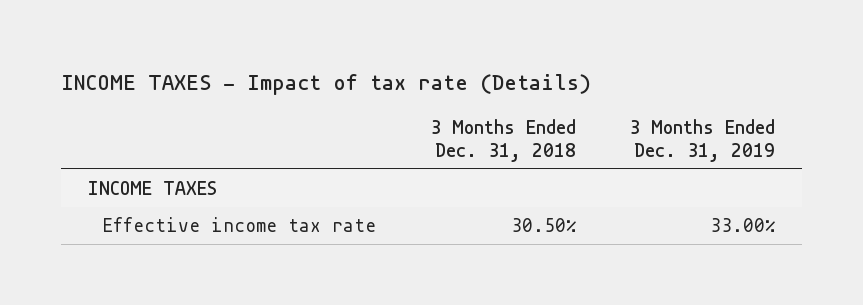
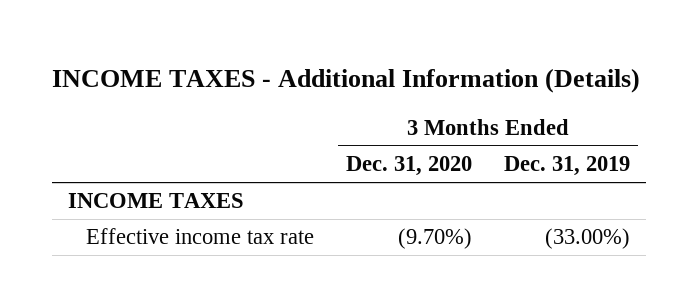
- INCOME TAXES - Impact of tax rate (Details)
+ INCOME TAXES - Additional Information (Details)
- | 3 Months Ended Dec. 31, 2018 | 3 Months Ended Dec. 31, 2019
+ | 3 Months Ended Dec. 31, 2020 | 3 Months Ended Dec. 31, 2019
- Effective income tax rate | 30.50% | 33.00%
+ Effective income tax rate | (9.70%) | (33.00%)

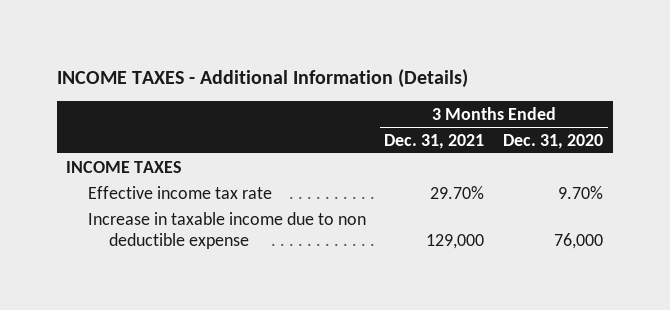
- | 3 Months Ended Dec. 31, 2020 | 3 Months Ended Dec. 31, 2019
+ | 3 Months Ended Dec. 31, 2021 | 3 Months Ended Dec. 31, 2020
- Effective income tax rate | (9.70%) | (33.00%)
+ Effective income tax rate | 29.70% | 9.70%
+ Increase in taxable income due to non deductible expense | 129,000 | 76,000

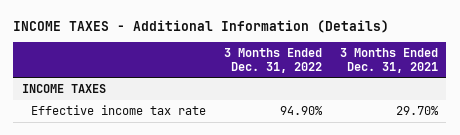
- | 3 Months Ended Dec. 31, 2021 | 3 Months Ended Dec. 31, 2020
+ | 3 Months Ended Dec. 31, 2022 | 3 Months Ended Dec. 31, 2021
- Increase in taxable income due to non deductible expense | 129,000 | 76,000

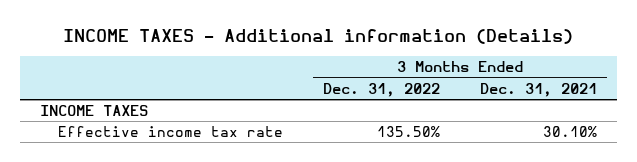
- INCOME TAXES - Additional Information (Details)
+ INCOME TAXES - Additional information (Details)
- Effective income tax rate | 94.90% | 29.70%
+ Effective income tax rate | 135.50% | 30.10%

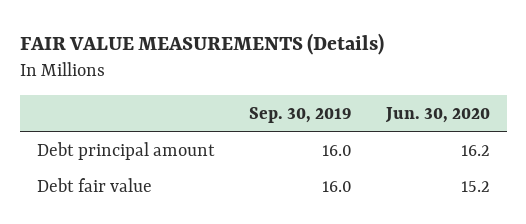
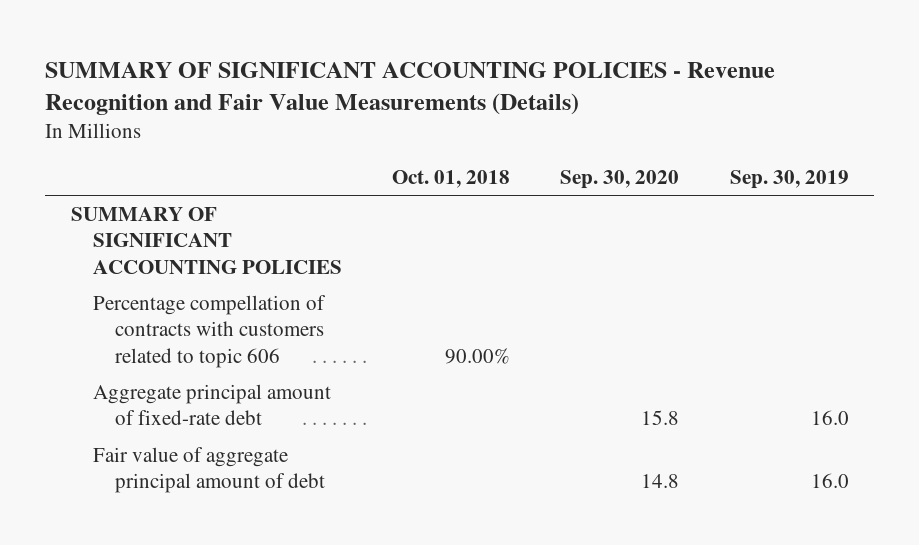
- FAIR VALUE MEASUREMENTS (Details)
+ SUMMARY OF SIGNIFICANT ACCOUNTING POLICIES - Revenue Recognition and Fair Value Measurements (Details)
- | Sep. 30, 2019 | Jun. 30, 2020
+ | Oct. 01, 2018 | Sep. 30, 2020 | Sep. 30, 2019
- Debt principal amount | 16.0 | 16.2
- Debt fair value | 16.0 | 15.2
+ SUMMARY OF SIGNIFICANT ACCOUNTING POLICIES
+ Percentage compellation of contracts with customers related to topic 606 | 90.00% | |
+ Aggregate principal amount of fixed-rate debt | | 15.8 | 16.0
+ Fair value of aggregate principal amount of debt | | 14.8 | 16.0

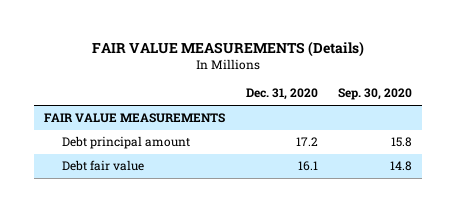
- SUMMARY OF SIGNIFICANT ACCOUNTING POLICIES - Revenue Recognition and Fair Value Measurements (Details)
+ FAIR VALUE MEASUREMENTS (Details)
- | Oct. 01, 2018 | Sep. 30, 2020 | Sep. 30, 2019
+ | Dec. 31, 2020 | Sep. 30, 2020
- SUMMARY OF SIGNIFICANT ACCOUNTING POLICIES
- Percentage compellation of contracts with customers related to topic 606 | 90.00% | |
- Aggregate principal amount of fixed-rate debt | | 15.8 | 16.0
- Fair value of aggregate principal amount of debt | | 14.8 | 16.0
+ FAIR VALUE MEASUREMENTS
+ Debt principal amount | 17.2 | 15.8
+ Debt fair value | 16.1 | 14.8

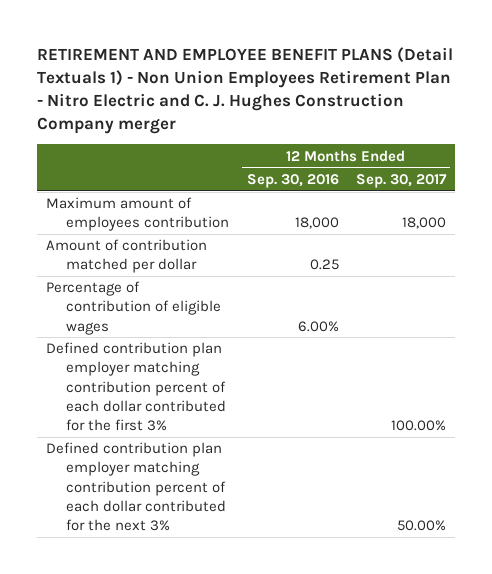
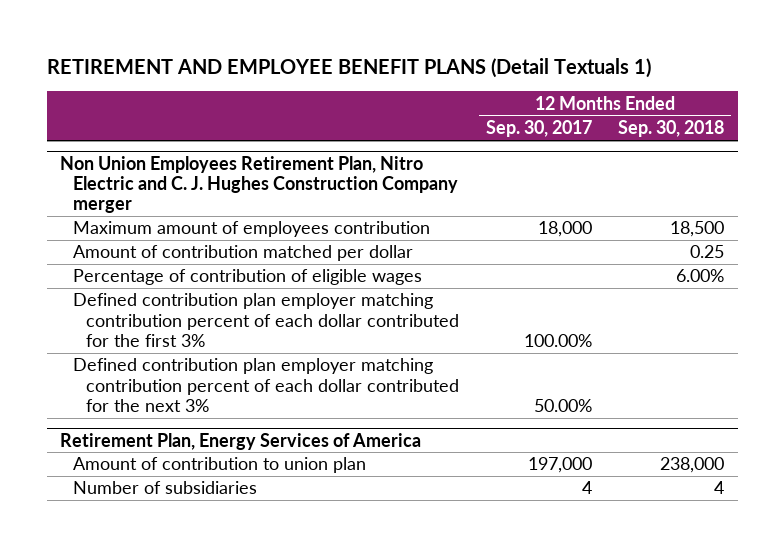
- RETIREMENT AND EMPLOYEE BENEFIT PLANS (Detail Textuals 1) - Non Union Employees Retirement Plan - Nitro Electric and C. J. Hughes Construction Company merger
+ RETIREMENT AND EMPLOYEE BENEFIT PLANS (Detail Textuals 1)
- | 12 Months Ended Sep. 30, 2016 | 12 Months Ended Sep. 30, 2017
+ | 12 Months Ended Sep. 30, 2017 | 12 Months Ended Sep. 30, 2018
+ Non Union Employees Retirement Plan, Nitro Electric and C. J. Hughes Construction Company merger
+ Retirement Plan, Energy Services of America
+ Amount of contribution to union plan | 197,000 | 238,000
+ Number of subsidiaries | 4 | 4

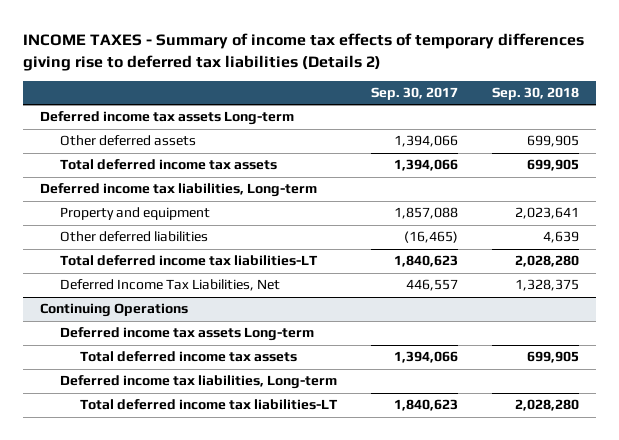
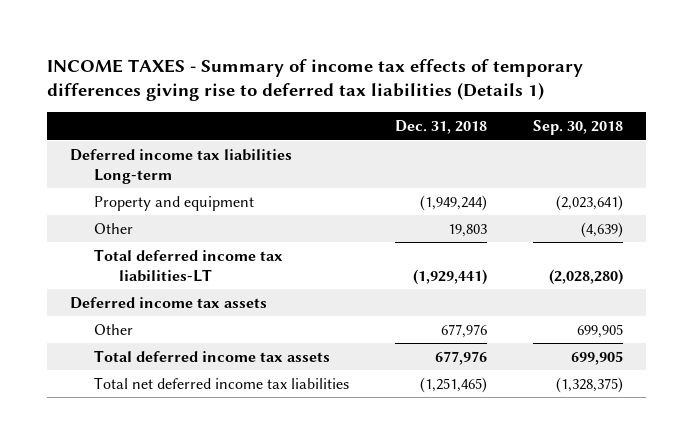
- INCOME TAXES - Summary of income tax effects of temporary differences giving rise to deferred tax liabilities (Details 2)
+ INCOME TAXES - Summary of income tax effects of temporary differences giving rise to deferred tax liabilities (Details 1)
- | Sep. 30, 2017 | Sep. 30, 2018
+ | Dec. 31, 2018 | Sep. 30, 2018
- Deferred income tax assets Long-term
- Other deferred assets | 1,394,066 | 699,905
- Total deferred income tax assets | 1,394,066 | 699,905
- Deferred income tax liabilities, Long-term
- Property and equipment | 1,857,088 | 2,023,641
- Other deferred liabilities | (16,465) | 4,639
- Total deferred income tax liabilities-LT | 1,840,623 | 2,028,280
- Deferred Income Tax Liabilities, Net | 446,557 | 1,328,375
- Continuing Operations
- Deferred income tax assets Long-term
+ Deferred income tax liabilities Long-term
+ Property and equipment | (1,949,244) | (2,023,641)
+ Other | 19,803 | (4,639)
+ Total deferred income tax liabilities-LT | (1,929,441) | (2,028,280)
+ Deferred income tax assets
+ Other | 677,976 | 699,905
- Deferred income tax liabilities, Long-term
- Total deferred income tax liabilities-LT | 1,840,623 | 2,028,280
+ Total net deferred income tax liabilities | (1,251,465) | (1,328,375)

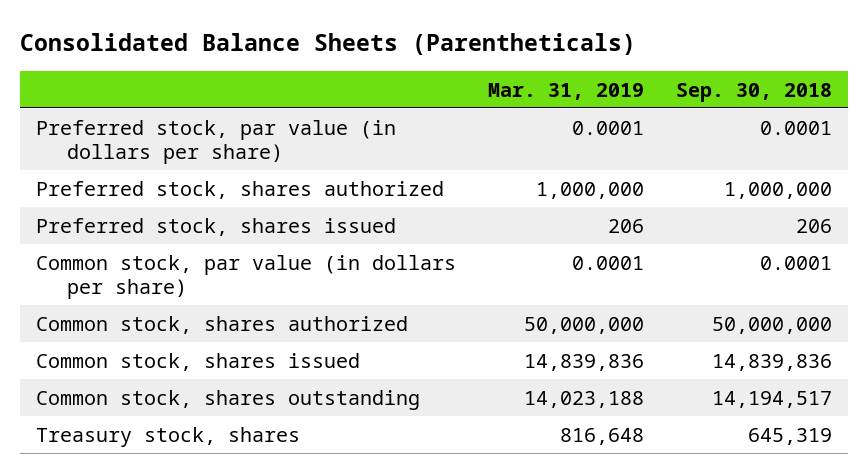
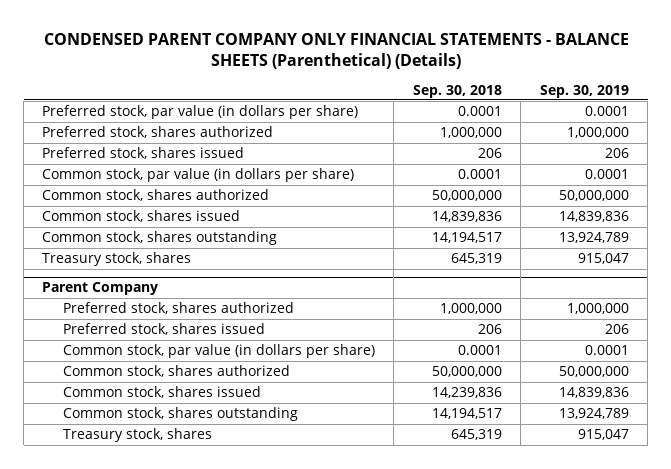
- Consolidated Balance Sheets (Parentheticals)
+ CONDENSED PARENT COMPANY ONLY FINANCIAL STATEMENTS - BALANCE SHEETS (Parenthetical) (Details)
- | Mar. 31, 2019 | Sep. 30, 2018
+ | Sep. 30, 2018 | Sep. 30, 2019
+ Parent Company
+ Preferred stock, shares authorized | 1,000,000 | 1,000,000
+ Preferred stock, shares issued | 206 | 206
+ Common stock, par value (in dollars per share) | 0.0001 | 0.0001
+ Common stock, shares authorized | 50,000,000 | 50,000,000
+ Common stock, shares issued | 14,239,836 | 14,839,836
+ Common stock, shares outstanding | 14,194,517 | 13,924,789
+ Treasury stock, shares | 645,319 | 915,047

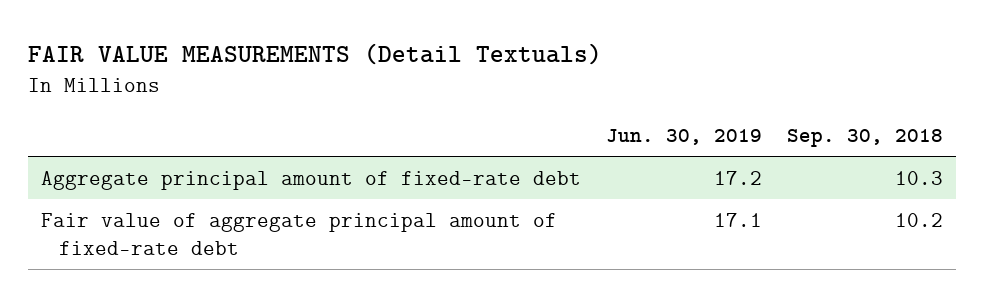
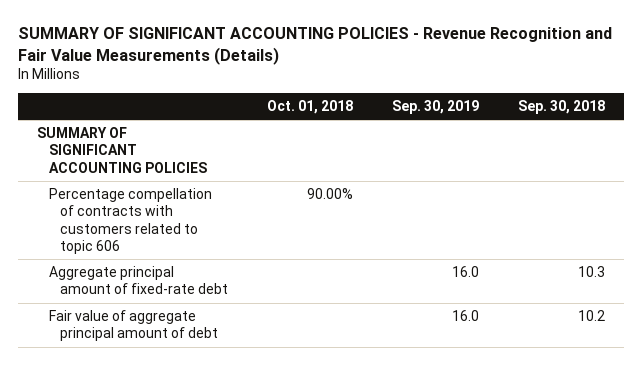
- FAIR VALUE MEASUREMENTS (Detail Textuals)
+ SUMMARY OF SIGNIFICANT ACCOUNTING POLICIES - Revenue Recognition and Fair Value Measurements (Details)
- | Jun. 30, 2019 | Sep. 30, 2018
+ | Oct. 01, 2018 | Sep. 30, 2019 | Sep. 30, 2018
+ SUMMARY OF SIGNIFICANT ACCOUNTING POLICIES
+ Percentage compellation of contracts with customers related to topic 606 | 90.00% | |
- Fair value of aggregate principal amount of fixed-rate debt | 17.1 | 10.2
+ Fair value of aggregate principal amount of debt | | 16.0 | 10.2

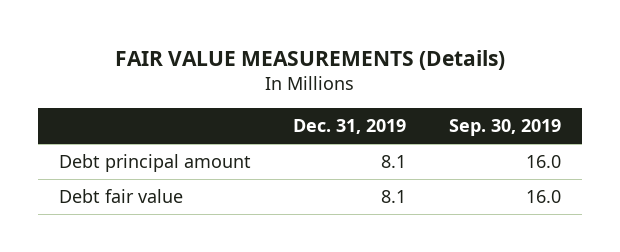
- SUMMARY OF SIGNIFICANT ACCOUNTING POLICIES - Revenue Recognition and Fair Value Measurements (Details)
+ FAIR VALUE MEASUREMENTS (Details)
- | Oct. 01, 2018 | Sep. 30, 2019 | Sep. 30, 2018
+ | Dec. 31, 2019 | Sep. 30, 2019
- SUMMARY OF SIGNIFICANT ACCOUNTING POLICIES
- Percentage compellation of contracts with customers related to topic 606 | 90.00% | |
- Aggregate principal amount of fixed-rate debt | | 16.0 | 10.3
- Fair value of aggregate principal amount of debt | | 16.0 | 10.2
+ Debt principal amount | 8.1 | 16.0
+ Debt fair value | 8.1 | 16.0

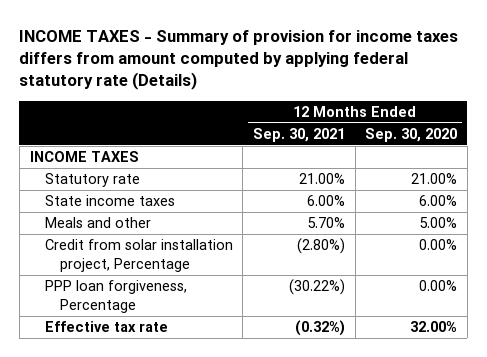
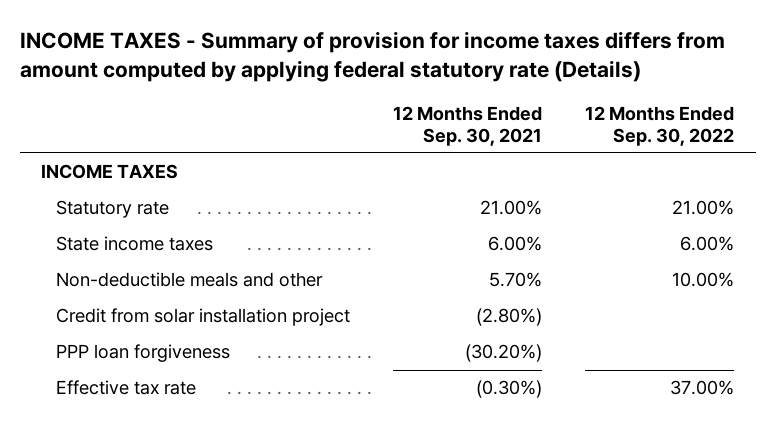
- | 12 Months Ended Sep. 30, 2021 | 12 Months Ended Sep. 30, 2020
+ | 12 Months Ended Sep. 30, 2021 | 12 Months Ended Sep. 30, 2022
- Meals and other | 5.70% | 5.00%
- Credit from solar installation project, Percentage | (2.80%) | 0.00%
- PPP loan forgiveness, Percentage | (30.22%) | 0.00%
- Effective tax rate | (0.32%) | 32.00%
+ Non-deductible meals and other | 5.70% | 10.00%
+ Credit from solar installation project | (2.80%) |
+ PPP loan forgiveness | (30.20%) |
+ Effective tax rate | (0.30%) | 37.00%

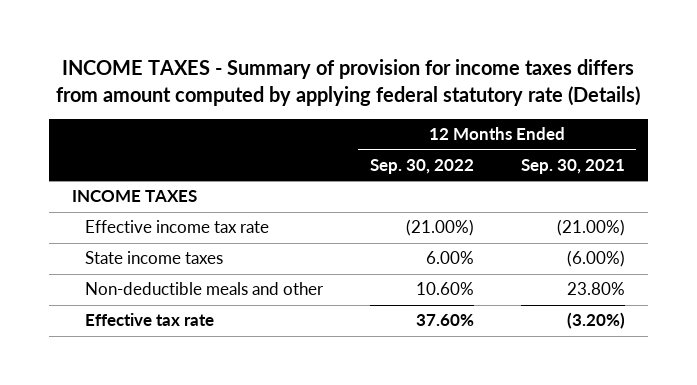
- | 12 Months Ended Sep. 30, 2021 | 12 Months Ended Sep. 30, 2022
+ | 12 Months Ended Sep. 30, 2022 | 12 Months Ended Sep. 30, 2021
- Statutory rate | 21.00% | 21.00%
- State income taxes | 6.00% | 6.00%
- Non-deductible meals and other | 5.70% | 10.00%
- Credit from solar installation project | (2.80%) |
- PPP loan forgiveness | (30.20%) |
- Effective tax rate | (0.30%) | 37.00%
+ Effective income tax rate | (21.00%) | (21.00%)
+ State income taxes | 6.00% | (6.00%)
+ Non-deductible meals and other | 10.60% | 23.80%
+ Effective tax rate | 37.60% | (3.20%)

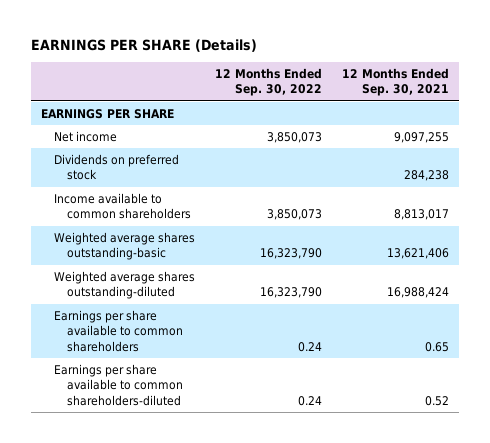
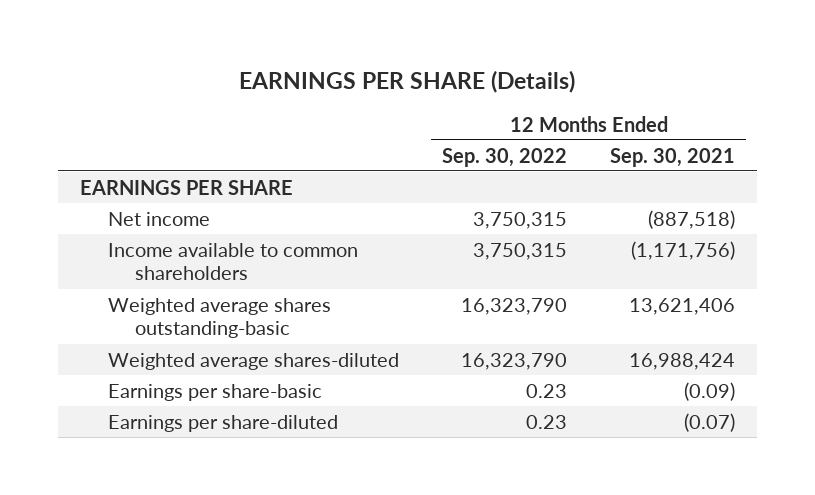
- Net income | 3,850,073 | 9,097,255
- Dividends on preferred stock | | 284,238
- Income available to common shareholders | 3,850,073 | 8,813,017
+ Net income | 3,750,315 | (887,518)
+ Income available to common shareholders | 3,750,315 | (1,171,756)
- Weighted average shares outstanding-diluted | 16,323,790 | 16,988,424
- Earnings per share available to common shareholders | 0.24 | 0.65
- Earnings per share available to common shareholders-diluted | 0.24 | 0.52
+ Weighted average shares-diluted | 16,323,790 | 16,988,424
+ Earnings per share-basic | 0.23 | (0.09)
+ Earnings per share-diluted | 0.23 | (0.07)

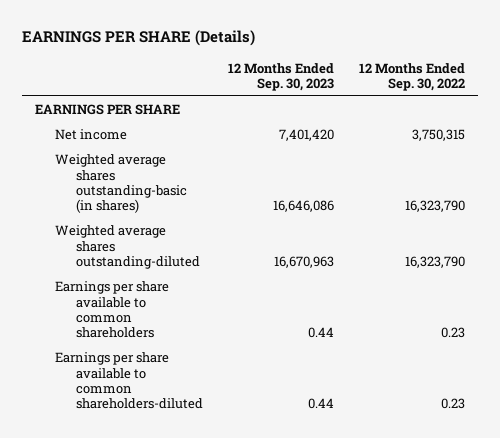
- | 12 Months Ended Sep. 30, 2022 | 12 Months Ended Sep. 30, 2021
+ | 12 Months Ended Sep. 30, 2023 | 12 Months Ended Sep. 30, 2022
- Income available to common shareholders | 3,750,315 | (1,171,756)
- Weighted average shares outstanding-basic | 16,323,790 | 13,621,406
- Weighted average shares-diluted | 16,323,790 | 16,988,424
- Earnings per share-basic | 0.23 | (0.09)
- Earnings per share-diluted | 0.23 | (0.07)
+ Weighted average shares outstanding-basic (in shares) | 16,646,086 | 16,323,790
+ Weighted average shares outstanding-diluted | 16,670,963 | 16,323,790
+ Earnings per share available to common shareholders | 0.44 | 0.23
+ Earnings per share available to common shareholders-diluted | 0.44 | 0.23

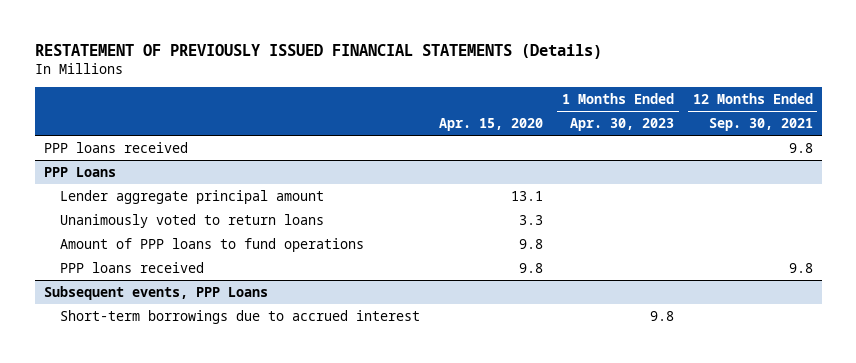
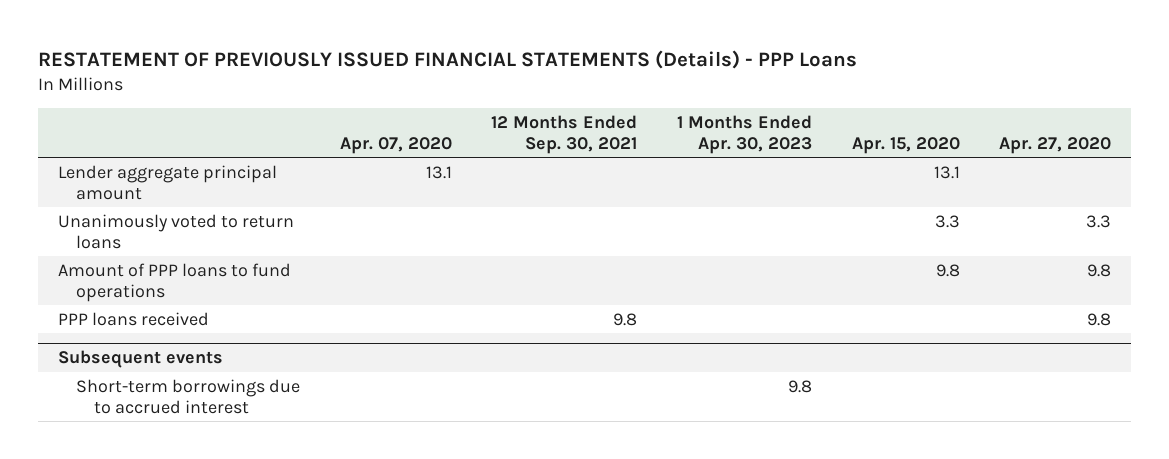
- RESTATEMENT OF PREVIOUSLY ISSUED FINANCIAL STATEMENTS (Details)
+ RESTATEMENT OF PREVIOUSLY ISSUED FINANCIAL STATEMENTS (Details) - PPP Loans
- | Apr. 15, 2020 | 1 Months Ended Apr. 30, 2023 | 12 Months Ended Sep. 30, 2021
+ | Apr. 07, 2020 | 12 Months Ended Sep. 30, 2021 | 1 Months Ended Apr. 30, 2023 | Apr. 15, 2020 | Apr. 27, 2020
- PPP Loans
- PPP loans received | 9.8 | | 9.8
- Subsequent events, PPP Loans
moved down: PPP loans received | | 9.8 | | | 9.8
+ Subsequent events

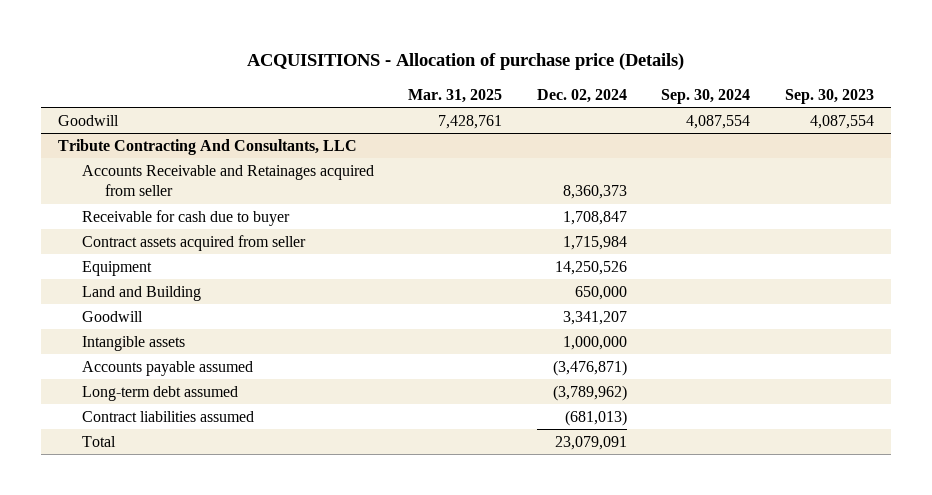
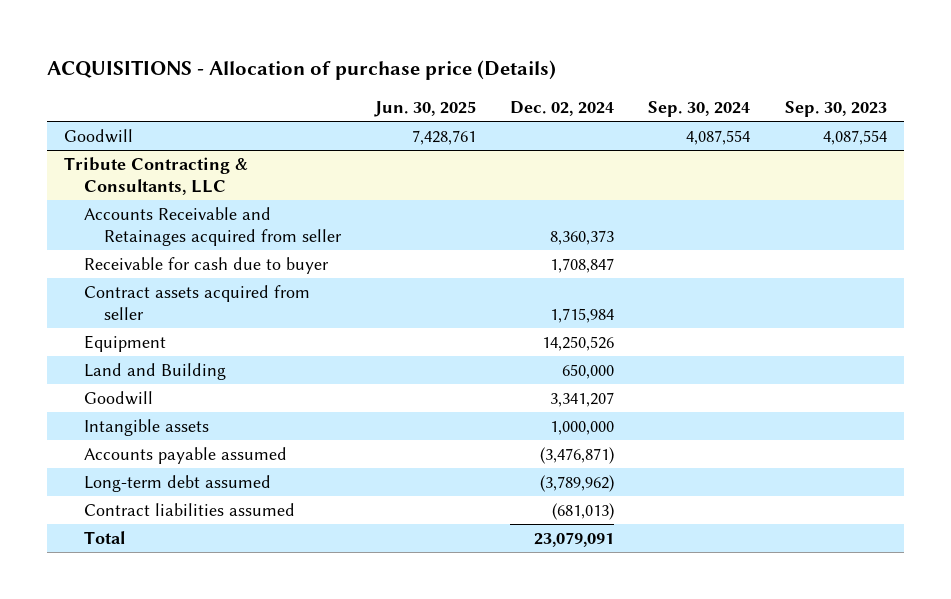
- | Mar. 31, 2025 | Dec. 02, 2024 | Sep. 30, 2024 | Sep. 30, 2023
+ | Jun. 30, 2025 | Dec. 02, 2024 | Sep. 30, 2024 | Sep. 30, 2023
- Tribute Contracting And Consultants, LLC
+ Tribute Contracting & Consultants, LLC

